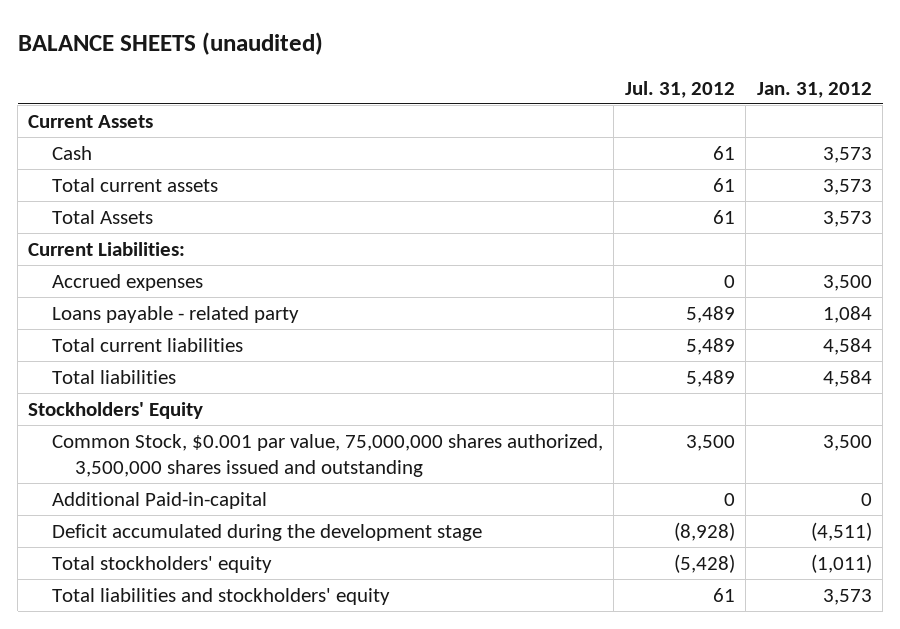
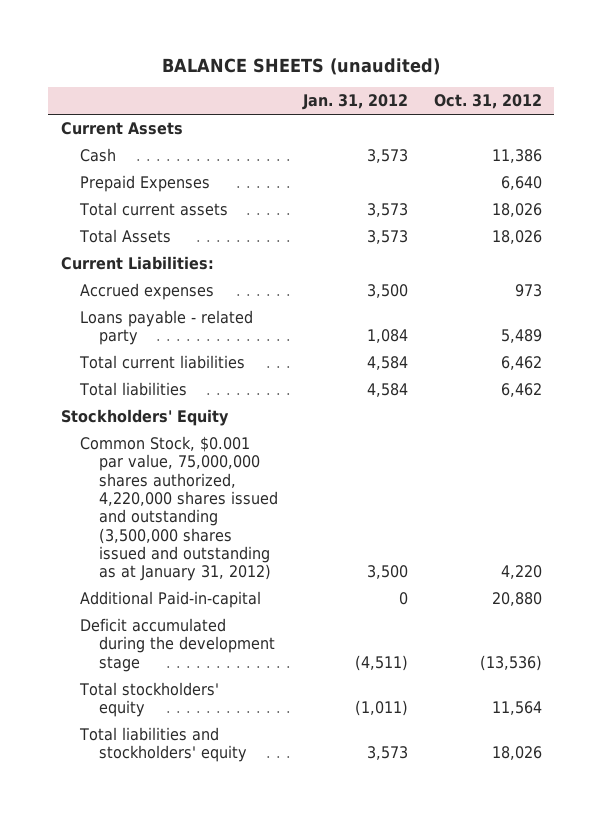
- | Jul. 31, 2012 | Jan. 31, 2012
+ | Jan. 31, 2012 | Oct. 31, 2012
+ Prepaid Expenses | | 6,640
- Common Stock, $0.001 par value, 75,000,000 shares authorized, 3,500,000 shares issued and outstanding | 3,500 | 3,500
+ Common Stock, $0.001 par value, 75,000,000 shares authorized, 4,220,000 shares issued and outstanding (3,500,000 shares issued and outstanding as at January 31, 2012) | 3,500 | 4,220

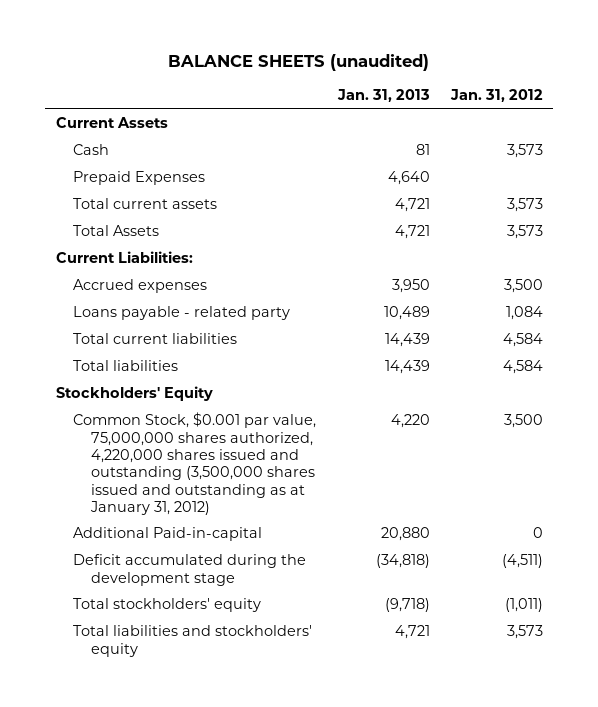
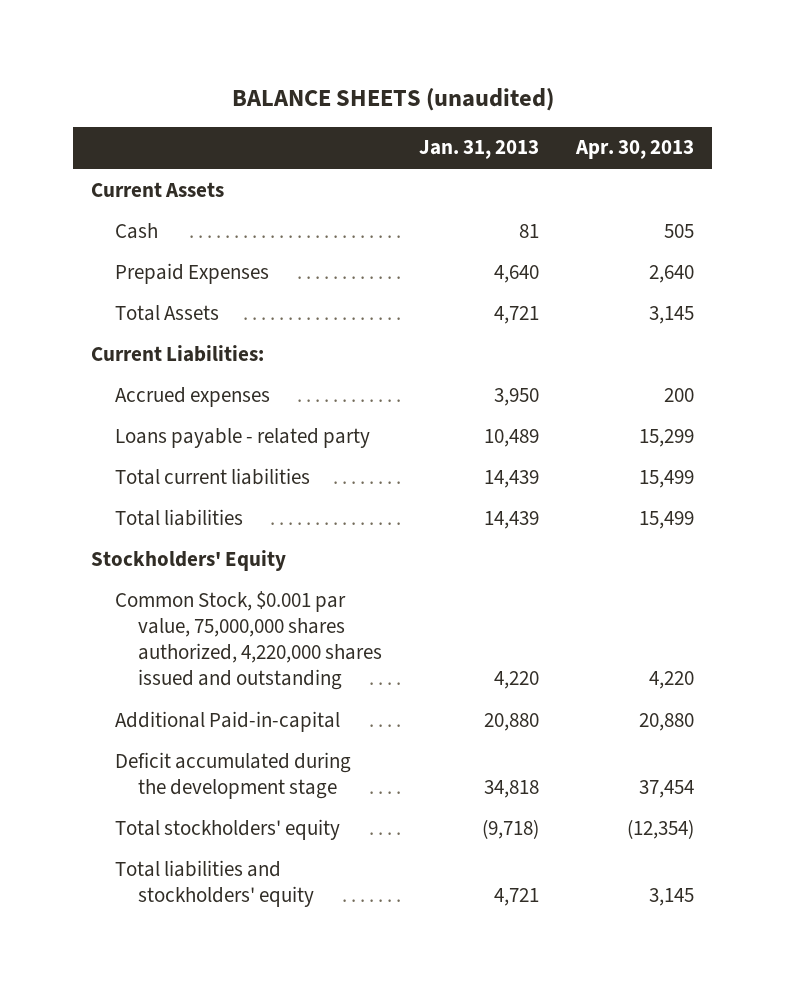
- | Jan. 31, 2013 | Jan. 31, 2012
+ | Jan. 31, 2013 | Apr. 30, 2013
- Total current assets | 4,721 | 3,573
- Common Stock, $0.001 par value, 75,000,000 shares authorized, 4,220,000 shares issued and outstanding (3,500,000 shares issued and outstanding as at January 31, 2012) | 4,220 | 3,500
+ Common Stock, $0.001 par value, 75,000,000 shares authorized, 4,220,000 shares issued and outstanding | 4,220 | 4,220
- Deficit accumulated during the development stage | (34,818) | (4,511)
+ Deficit accumulated during the development stage | 34,818 | 37,454

